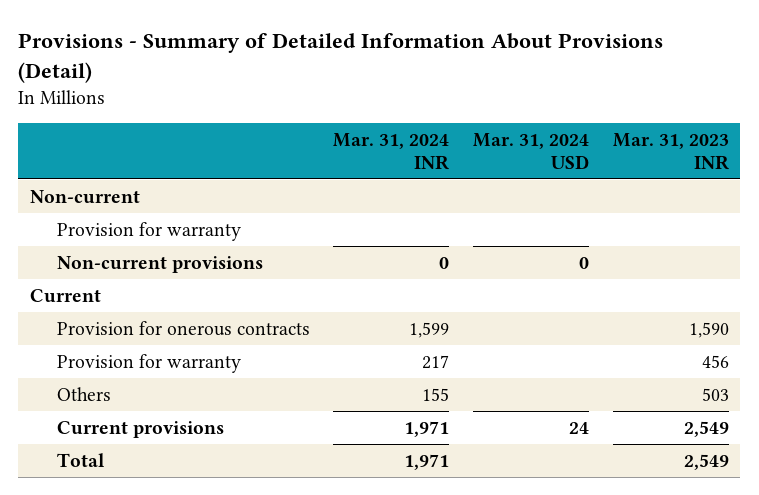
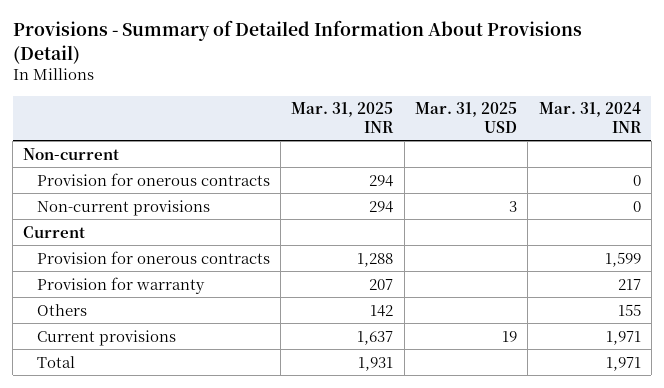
- | Mar. 31, 2024 INR | Mar. 31, 2024 USD | Mar. 31, 2023 INR
+ | Mar. 31, 2025 INR | Mar. 31, 2025 USD | Mar. 31, 2024 INR
- Provision for warranty
+ Provision for onerous contracts | 294 | | 0

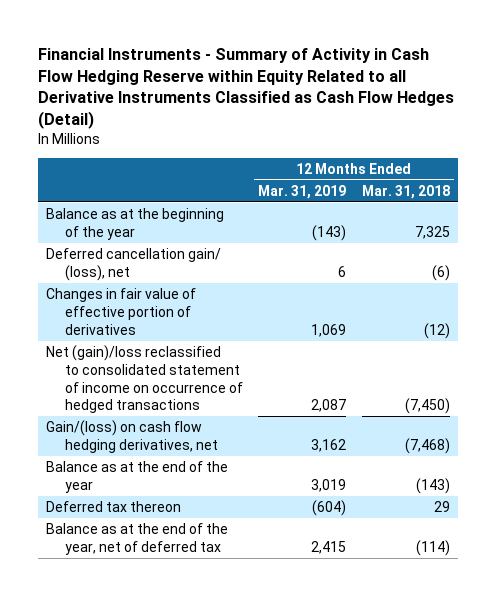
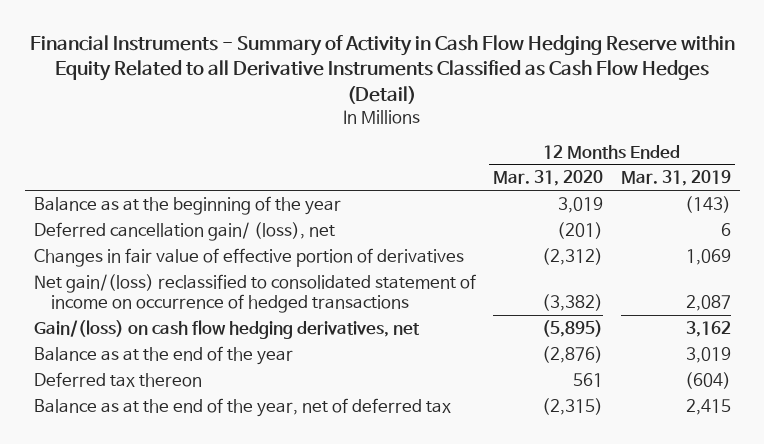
- | 12 Months Ended Mar. 31, 2019 | 12 Months Ended Mar. 31, 2018
+ | 12 Months Ended Mar. 31, 2020 | 12 Months Ended Mar. 31, 2019
- Net (gain)/loss reclassified to consolidated statement of income on occurrence of hedged transactions | 2,087 | (7,450)
+ Net gain/(loss) reclassified to consolidated statement of income on occurrence of hedged transactions | (3,382) | 2,087

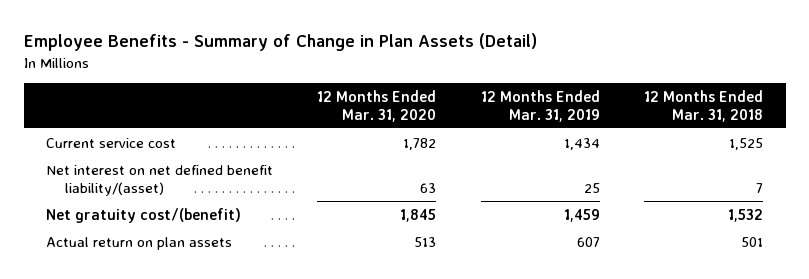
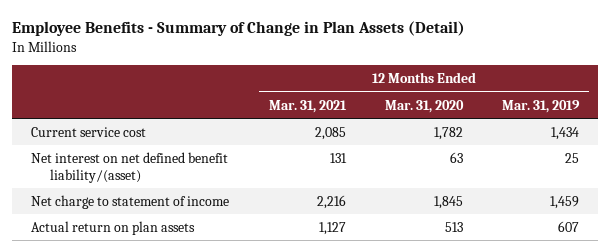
- | 12 Months Ended Mar. 31, 2020 | 12 Months Ended Mar. 31, 2019 | 12 Months Ended Mar. 31, 2018
+ | 12 Months Ended Mar. 31, 2021 | 12 Months Ended Mar. 31, 2020 | 12 Months Ended Mar. 31, 2019
- Net gratuity cost/(benefit) | 1,845 | 1,459 | 1,532
+ Net charge to statement of income | 2,216 | 1,845 | 1,459

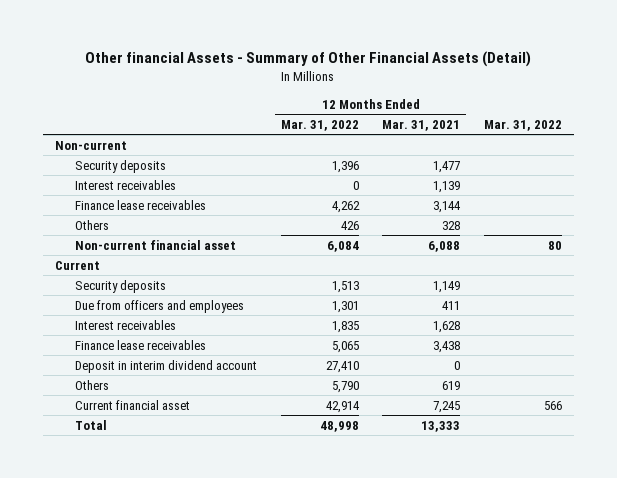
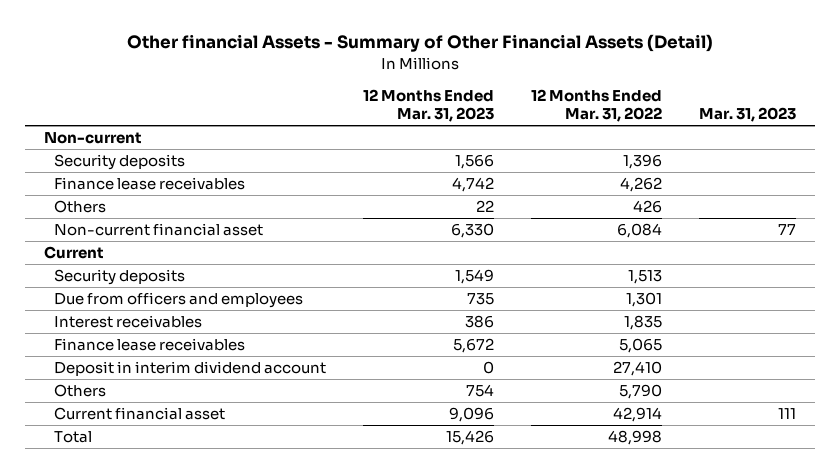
- | 12 Months Ended Mar. 31, 2022 | 12 Months Ended Mar. 31, 2021 | Mar. 31, 2022
+ | 12 Months Ended Mar. 31, 2023 | 12 Months Ended Mar. 31, 2022 | Mar. 31, 2023
- Interest receivables | 0 | 1,139 |

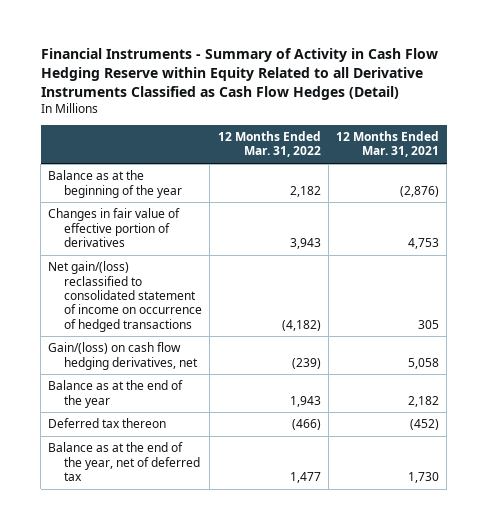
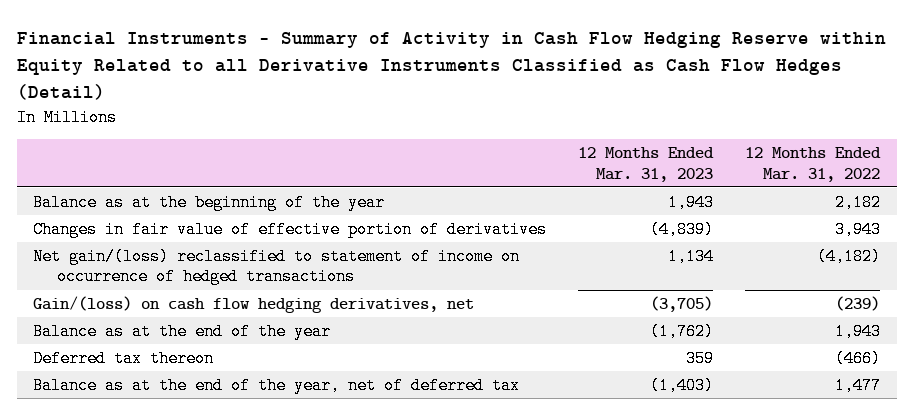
- | 12 Months Ended Mar. 31, 2022 | 12 Months Ended Mar. 31, 2021
+ | 12 Months Ended Mar. 31, 2023 | 12 Months Ended Mar. 31, 2022
- Net gain/(loss) reclassified to consolidated statement of income on occurrence of hedged transactions | (4,182) | 305
+ Net gain/(loss) reclassified to statement of income on occurrence of hedged transactions | 1,134 | (4,182)

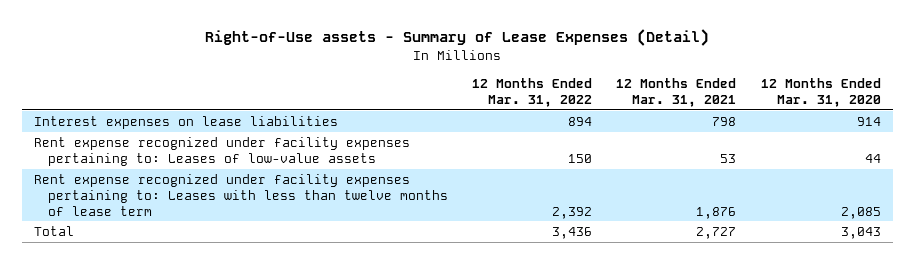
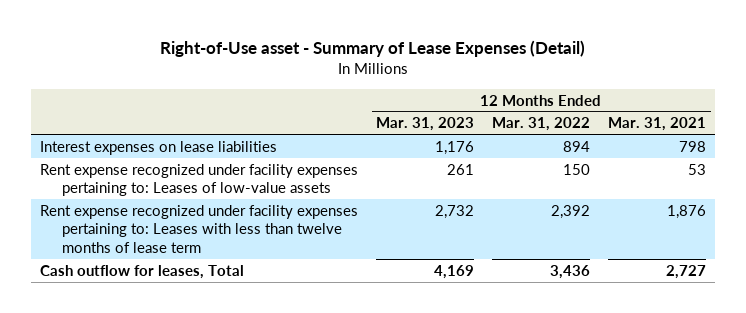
- Right-of-Use assets - Summary of Lease Expenses (Detail)
+ Right-of-Use asset - Summary of Lease Expenses (Detail)
- | 12 Months Ended Mar. 31, 2022 | 12 Months Ended Mar. 31, 2021 | 12 Months Ended Mar. 31, 2020
+ | 12 Months Ended Mar. 31, 2023 | 12 Months Ended Mar. 31, 2022 | 12 Months Ended Mar. 31, 2021
- Total | 3,436 | 2,727 | 3,043
+ Cash outflow for leases, Total | 4,169 | 3,436 | 2,727

